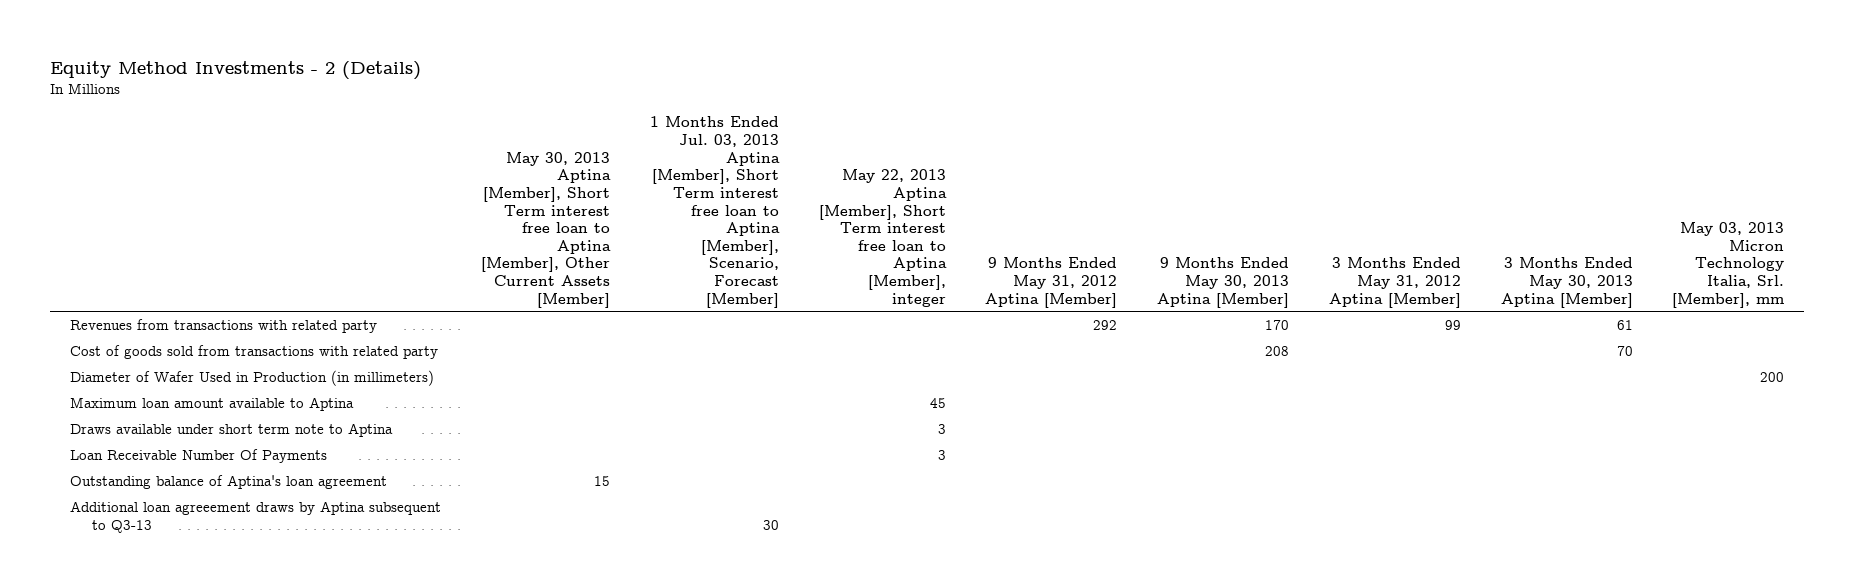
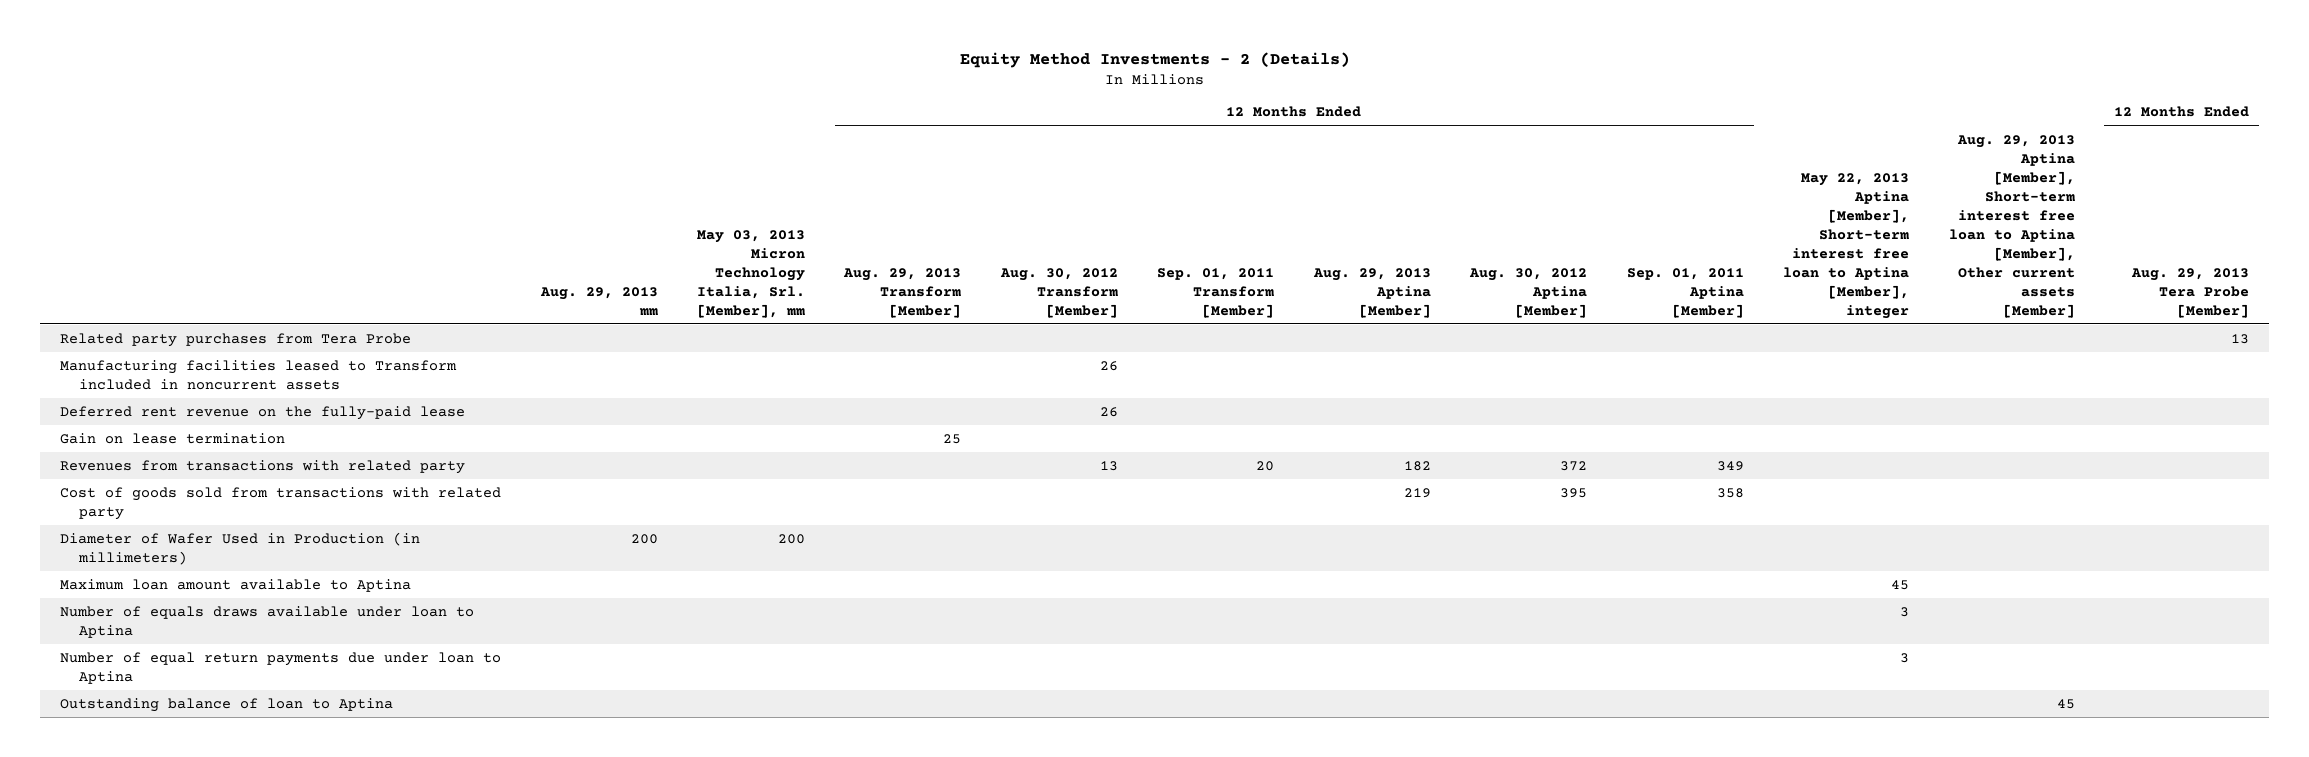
- | May 30, 2013 Aptina [Member], Short Term interest free loan to Aptina [Member], Other Current Assets [Member] | 1 Months Ended Jul. 03, 2013 Aptina [Member], Short Term interest free loan to Aptina [Member], Scenario, Forecast [Member] | May 22, 2013 Aptina [Member], Short Term interest free loan to Aptina [Member], integer | 9 Months Ended May 31, 2012 Aptina [Member] | 9 Months Ended May 30, 2013 Aptina [Member] | 3 Months Ended May 31, 2012 Aptina [Member] | 3 Months Ended May 30, 2013 Aptina [Member] | May 03, 2013 Micron Technology Italia, Srl. [Member], mm
+ | Aug. 29, 2013 mm | May 03, 2013 Micron Technology Italia, Srl. [Member], mm | 12 Months Ended Aug. 29, 2013 Transform [Member] | 12 Months Ended Aug. 30, 2012 Transform [Member] | 12 Months Ended Sep. 01, 2011 Transform [Member] | 12 Months Ended Aug. 29, 2013 Aptina [Member] | 12 Months Ended Aug. 30, 2012 Aptina [Member] | 12 Months Ended Sep. 01, 2011 Aptina [Member] | May 22, 2013 Aptina [Member], Short-term interest free loan to Aptina [Member], integer | Aug. 29, 2013 Aptina [Member], Short-term interest free loan to Aptina [Member], Other current assets [Member] | 12 Months Ended Aug. 29, 2013 Tera Probe [Member]
+ Related party purchases from Tera Probe | | | | | | | | | | | 13
+ Manufacturing facilities leased to Transform included in noncurrent assets | | | | 26 | | | | | | |
+ Deferred rent revenue on the fully-paid lease | | | | 26 | | | | | | |
+ Gain on lease termination | | | 25 | | | | | | | |
- Draws available under short term note to Aptina | | | 3 | | | | |
- Loan Receivable Number Of Payments | | | 3 | | | | |
- Outstanding balance of Aptina's loan agreement | 15 | | | | | | |
- Additional loan agreeement draws by Aptina subsequent to Q3-13 | | 30 | | | | | |
+ Number of equals draws available under loan to Aptina | | | | | | | | | 3 | |
+ Number of equal return payments due under loan to Aptina | | | | | | | | | 3 | |
+ Outstanding balance of loan to Aptina | | | | | | | | | | 45 |

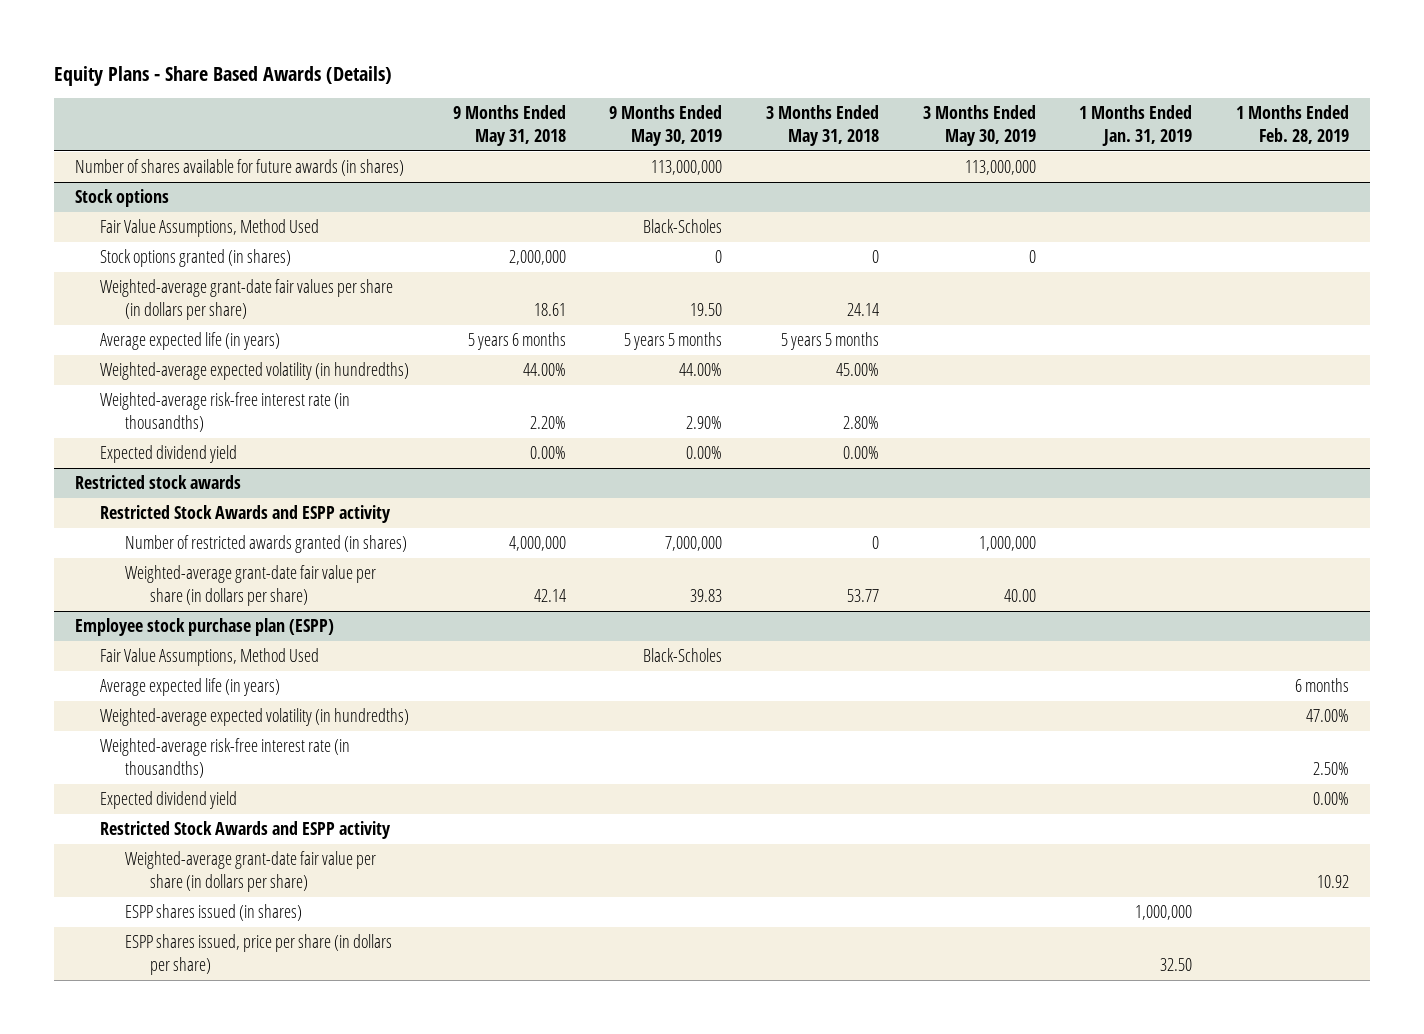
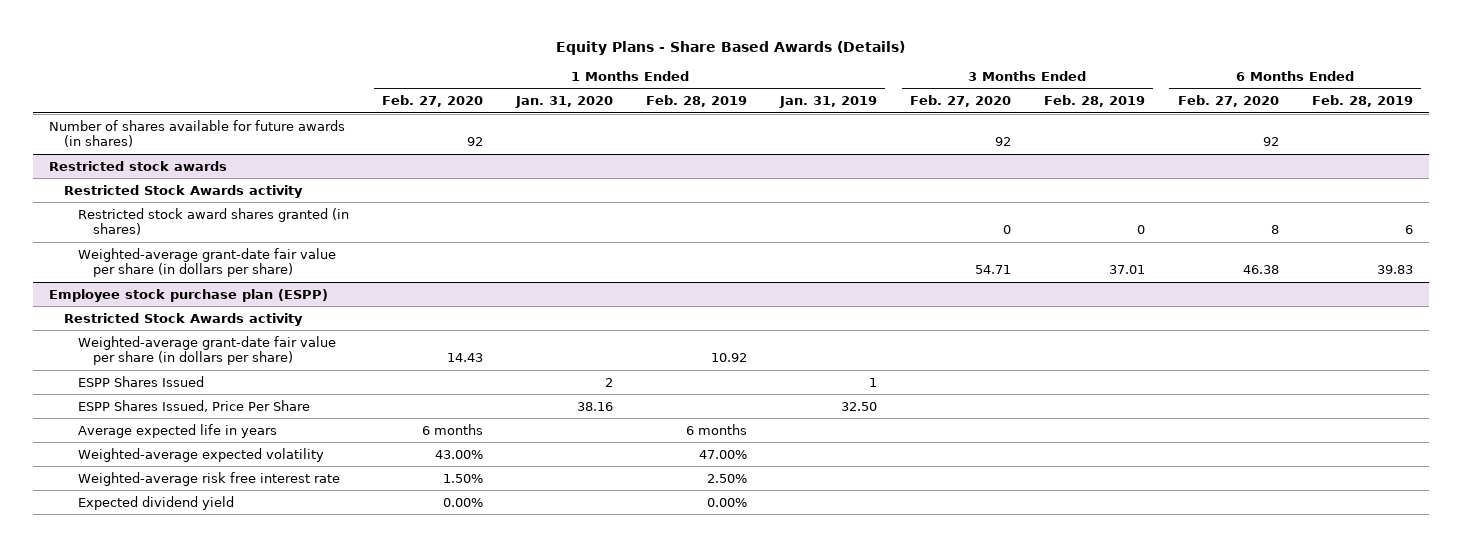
- | 9 Months Ended May 31, 2018 | 9 Months Ended May 30, 2019 | 3 Months Ended May 31, 2018 | 3 Months Ended May 30, 2019 | 1 Months Ended Jan. 31, 2019 | 1 Months Ended Feb. 28, 2019
+ | 1 Months Ended Feb. 27, 2020 | 1 Months Ended Jan. 31, 2020 | 1 Months Ended Feb. 28, 2019 | 1 Months Ended Jan. 31, 2019 | 3 Months Ended Feb. 27, 2020 | 3 Months Ended Feb. 28, 2019 | 6 Months Ended Feb. 27, 2020 | 6 Months Ended Feb. 28, 2019
- Stock options
- Fair Value Assumptions, Method Used | | Black-Scholes | | | |
- Stock options granted (in shares) | 2,000,000 | 0 | 0 | 0 | |
- Weighted-average grant-date fair values per share (in dollars per share) | 18.61 | 19.50 | 24.14 | | |
- Average expected life (in years) | 5 years 6 months | 5 years 5 months | 5 years 5 months | | |
- Weighted-average expected volatility (in hundredths) | 44.00% | 44.00% | 45.00% | | |
- Weighted-average risk-free interest rate (in thousandths) | 2.20% | 2.90% | 2.80% | | |
- Expected dividend yield | 0.00% | 0.00% | 0.00% | | |
@ Restricted stock awards
- Restricted Stock Awards and ESPP activity
- Number of restricted awards granted (in shares) | 4,000,000 | 7,000,000 | 0 | 1,000,000 | |
+ Restricted Stock Awards activity
+ Restricted stock award shares granted (in shares) | | | | | 0 | 0 | 8 | 6
@ Employee stock purchase plan (ESPP)
- Fair Value Assumptions, Method Used | | Black-Scholes | | | |
- Average expected life (in years) | | | | | | 6 months
- Weighted-average expected volatility (in hundredths) | | | | | | 47.00%
- Weighted-average risk-free interest rate (in thousandths) | | | | | | 2.50%
- Restricted Stock Awards and ESPP activity
+ Restricted Stock Awards activity
- ESPP shares issued (in shares) | | | | | 1,000,000 |
- ESPP shares issued, price per share (in dollars per share) | | | | | 32.50 |
+ ESPP Shares Issued | | 2 | | 1 | | | |
+ ESPP Shares Issued, Price Per Share | | 38.16 | | 32.50 | | | |
+ Average expected life in years | 6 months | | 6 months | | | | |
+ Weighted-average expected volatility | 43.00% | | 47.00% | | | | |
+ Weighted-average risk free interest rate | 1.50% | | 2.50% | | | | |
moved down: Expected dividend yield | 0.00% | | 0.00% | | | | |

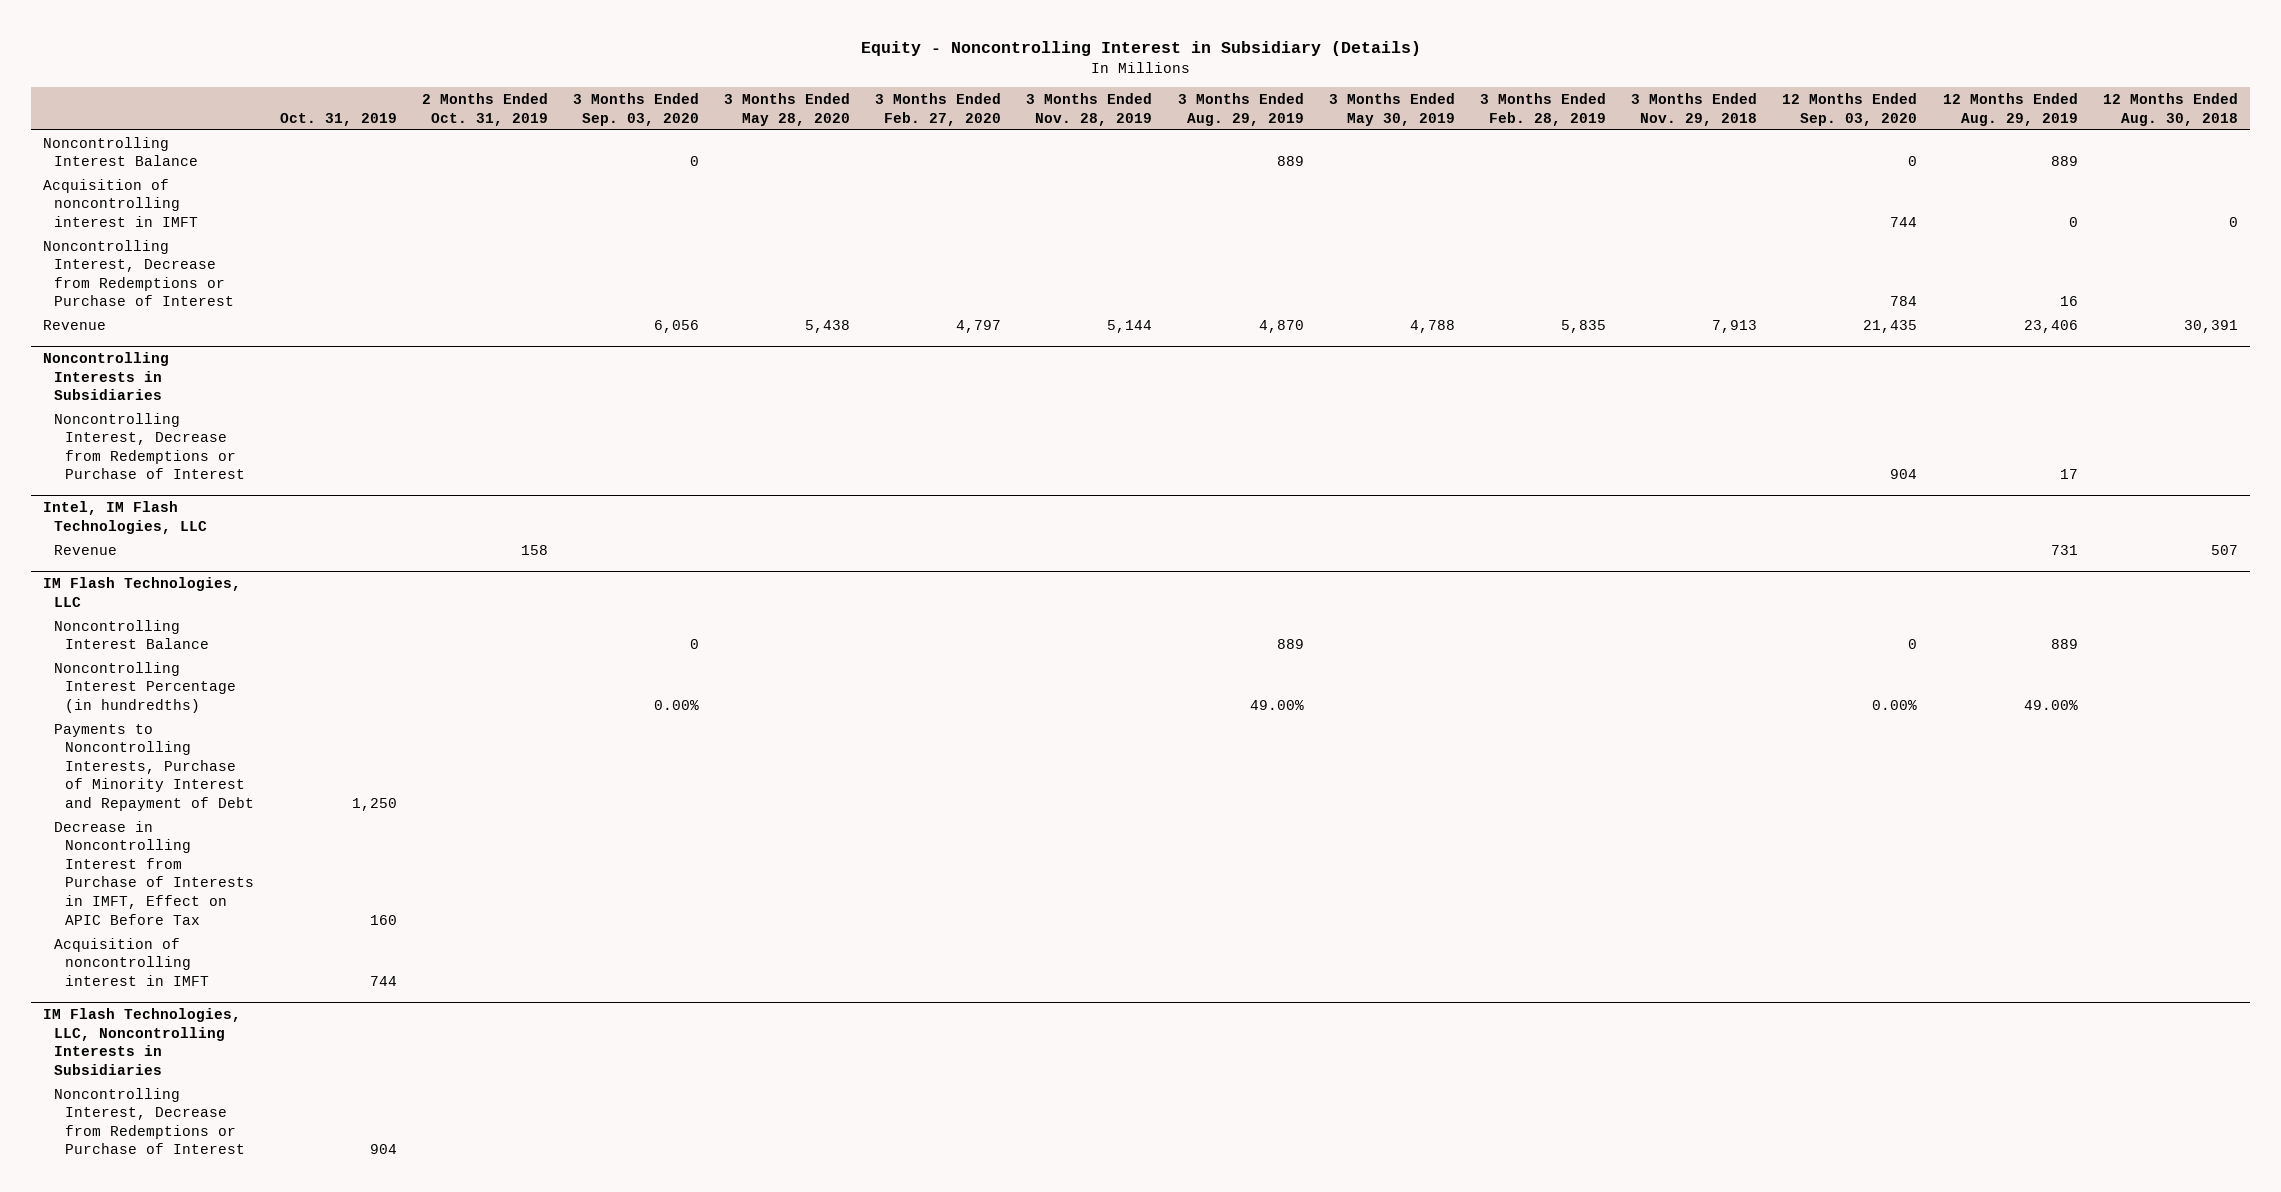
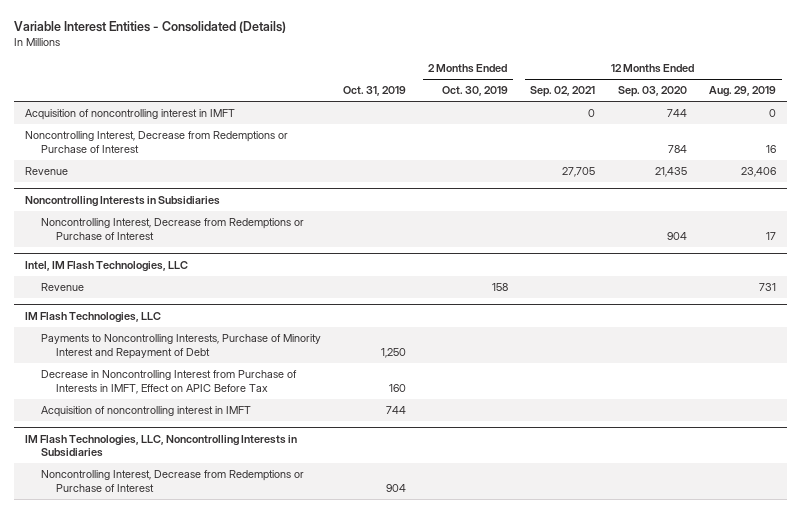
- Equity - Noncontrolling Interest in Subsidiary (Details)
+ Variable Interest Entities - Consolidated (Details)
- | Oct. 31, 2019 | 2 Months Ended Oct. 31, 2019 | 3 Months Ended Sep. 03, 2020 | 3 Months Ended May 28, 2020 | 3 Months Ended Feb. 27, 2020 | 3 Months Ended Nov. 28, 2019 | 3 Months Ended Aug. 29, 2019 | 3 Months Ended May 30, 2019 | 3 Months Ended Feb. 28, 2019 | 3 Months Ended Nov. 29, 2018 | 12 Months Ended Sep. 03, 2020 | 12 Months Ended Aug. 29, 2019 | 12 Months Ended Aug. 30, 2018
+ | Oct. 31, 2019 | 2 Months Ended Oct. 30, 2019 | 12 Months Ended Sep. 02, 2021 | 12 Months Ended Sep. 03, 2020 | 12 Months Ended Aug. 29, 2019
- Noncontrolling Interest Balance | | | 0 | | | | 889 | | | | 0 | 889 |
@ IM Flash Technologies, LLC
- Noncontrolling Interest Balance | | | 0 | | | | 889 | | | | 0 | 889 |
- Noncontrolling Interest Percentage (in hundredths) | | | 0.00% | | | | 49.00% | | | | 0.00% | 49.00% |

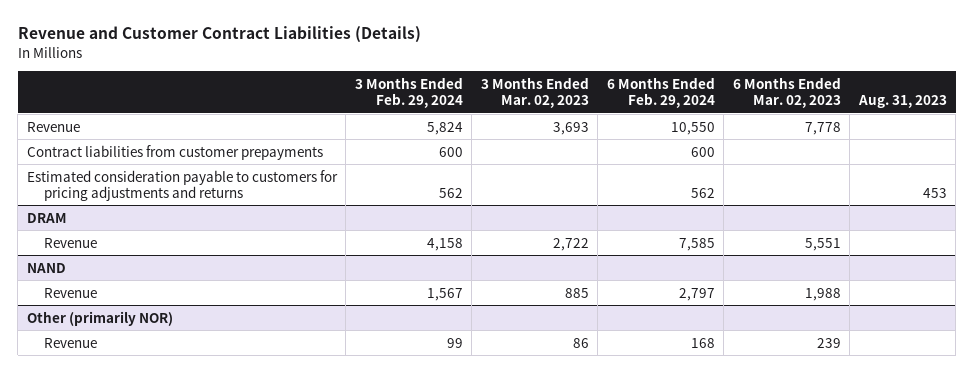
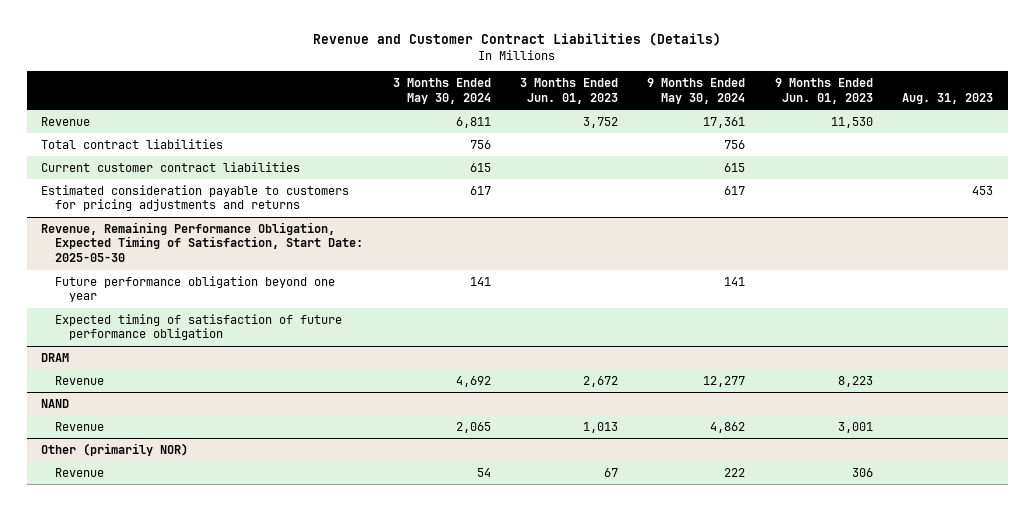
- | 3 Months Ended Feb. 29, 2024 | 3 Months Ended Mar. 02, 2023 | 6 Months Ended Feb. 29, 2024 | 6 Months Ended Mar. 02, 2023 | Aug. 31, 2023
+ | 3 Months Ended May 30, 2024 | 3 Months Ended Jun. 01, 2023 | 9 Months Ended May 30, 2024 | 9 Months Ended Jun. 01, 2023 | Aug. 31, 2023
- Contract liabilities from customer prepayments | 600 | | 600 | |
+ Total contract liabilities | 756 | | 756 | |
+ Current customer contract liabilities | 615 | | 615 | |
+ Revenue, Remaining Performance Obligation, Expected Timing of Satisfaction, Start Date: 2025-05-30
+ Future performance obligation beyond one year | 141 | | 141 | |
+ Expected timing of satisfaction of future performance obligation

